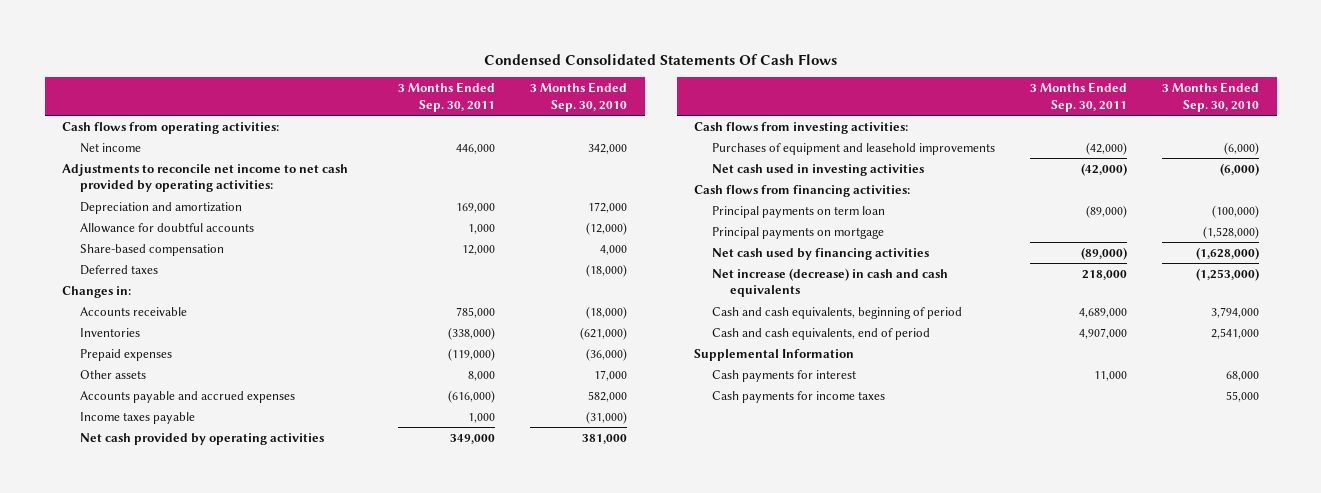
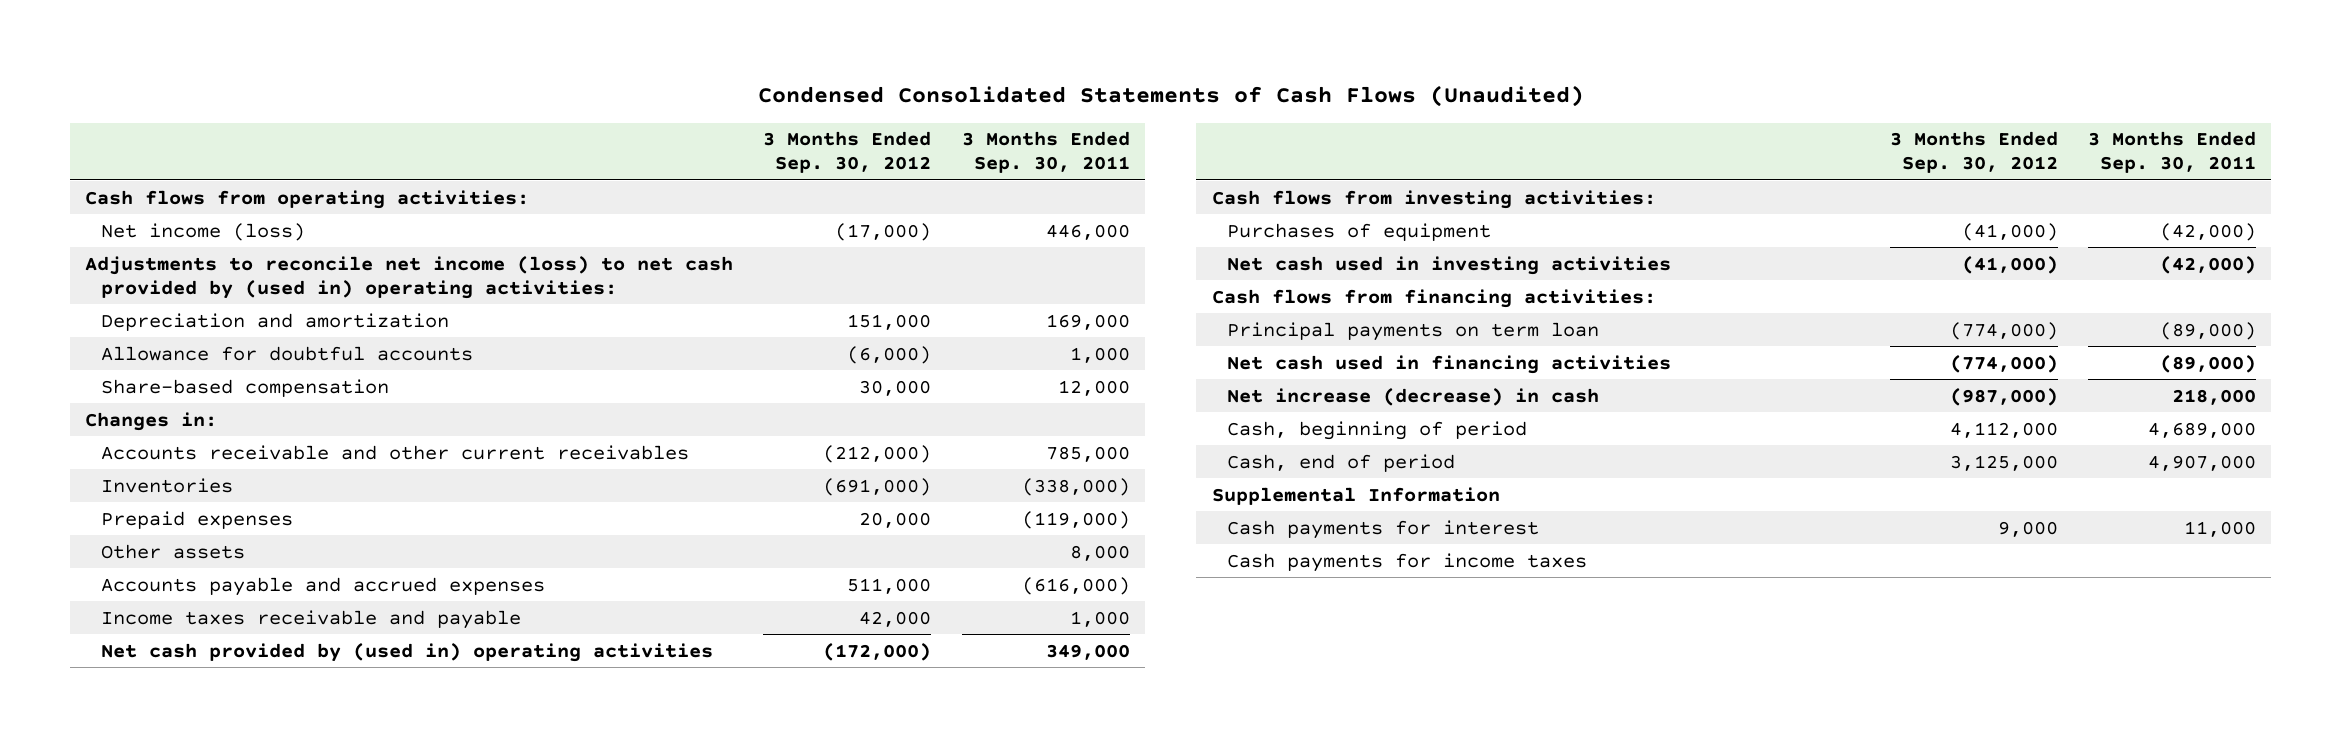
- Condensed Consolidated Statements Of Cash Flows
+ Condensed Consolidated Statements of Cash Flows (Unaudited)
- | 3 Months Ended Sep. 30, 2011 | 3 Months Ended Sep. 30, 2010
+ | 3 Months Ended Sep. 30, 2012 | 3 Months Ended Sep. 30, 2011
- Net income | 446,000 | 342,000
- Adjustments to reconcile net income to net cash provided by operating activities:
+ Net income (loss) | (17,000) | 446,000
+ Adjustments to reconcile net income (loss) to net cash provided by (used in) operating activities:
- Deferred taxes | | (18,000)
- Accounts receivable | 785,000 | (18,000)
+ Accounts receivable and other current receivables | (212,000) | 785,000
- Income taxes payable | 1,000 | (31,000)
- Net cash provided by operating activities | 349,000 | 381,000
+ Income taxes receivable and payable | 42,000 | 1,000
+ Net cash provided by (used in) operating activities | (172,000) | 349,000
- Purchases of equipment and leasehold improvements | (42,000) | (6,000)
+ Purchases of equipment | (41,000) | (42,000)
- Principal payments on mortgage | | (1,528,000)
- Net cash used by financing activities | (89,000) | (1,628,000)
- Net increase (decrease) in cash and cash equivalents | 218,000 | (1,253,000)
- Cash and cash equivalents, beginning of period | 4,689,000 | 3,794,000
- Cash and cash equivalents, end of period | 4,907,000 | 2,541,000
+ Net cash used in financing activities | (774,000) | (89,000)
+ Net increase (decrease) in cash | (987,000) | 218,000
+ Cash, beginning of period | 4,112,000 | 4,689,000
+ Cash, end of period | 3,125,000 | 4,907,000

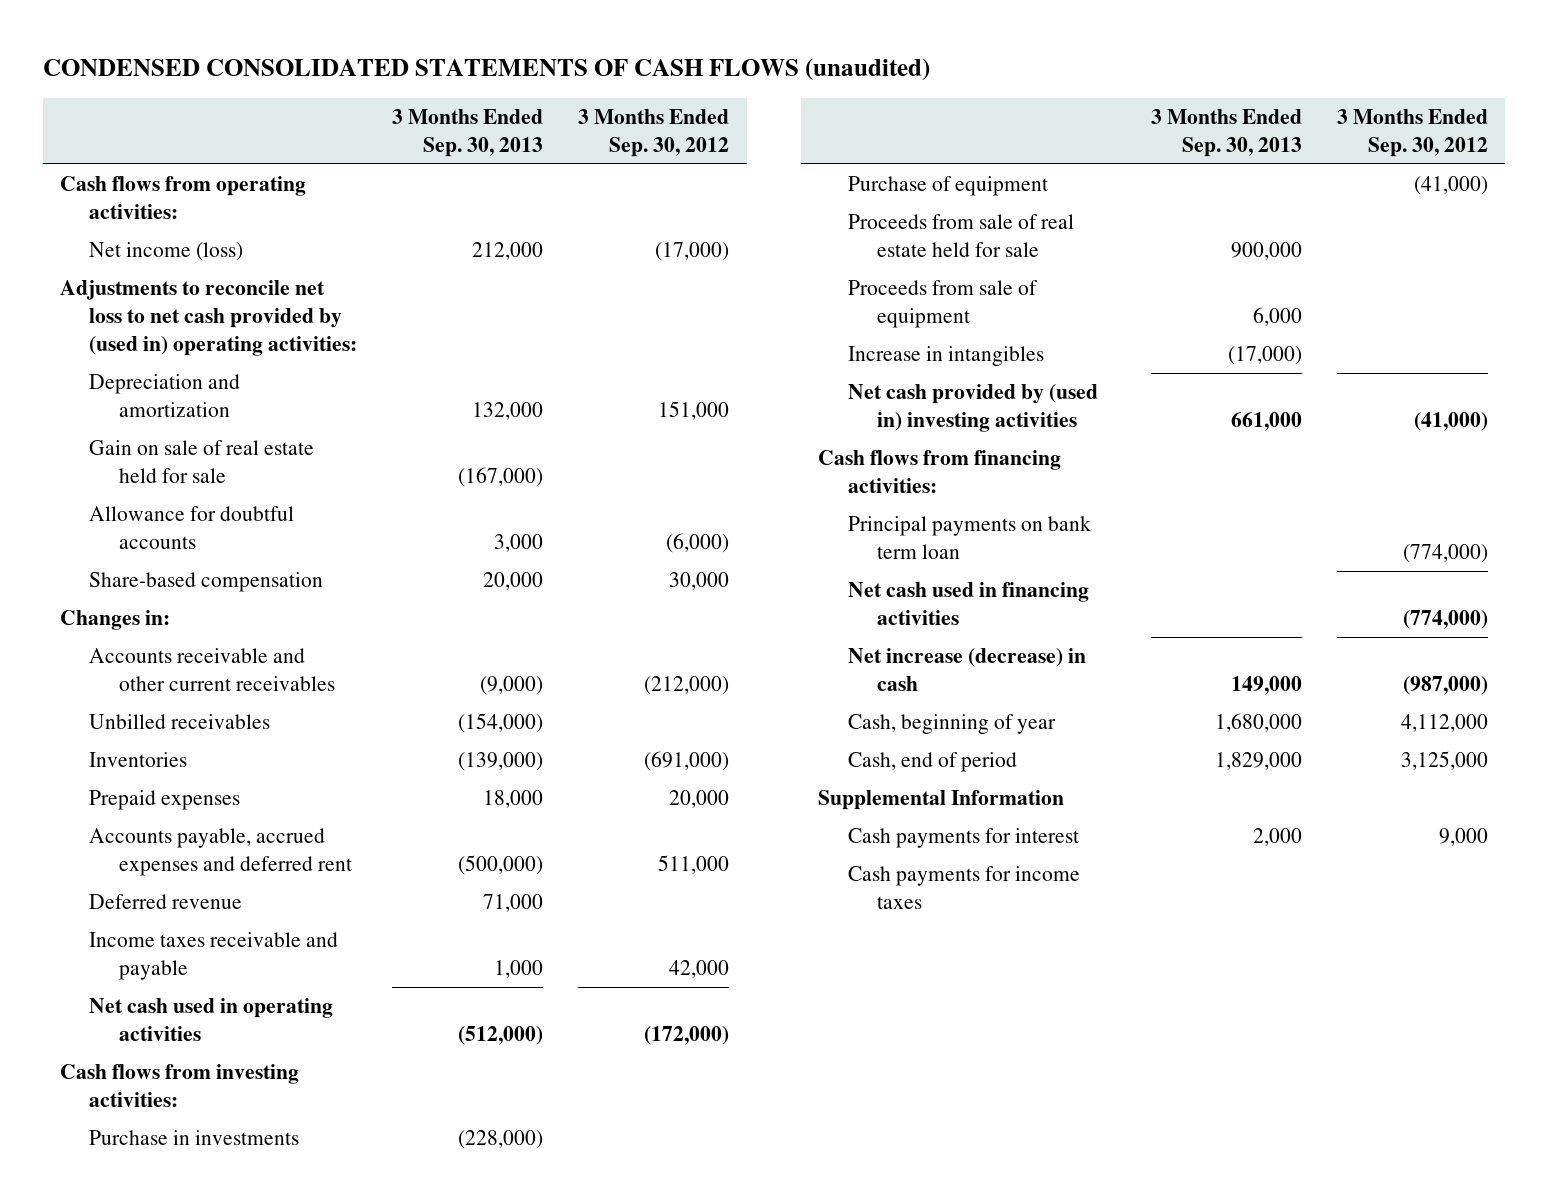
- Condensed Consolidated Statements of Cash Flows (Unaudited)
+ CONDENSED CONSOLIDATED STATEMENTS OF CASH FLOWS (unaudited)
- | 3 Months Ended Sep. 30, 2012 | 3 Months Ended Sep. 30, 2011
+ | 3 Months Ended Sep. 30, 2013 | 3 Months Ended Sep. 30, 2012
- Adjustments to reconcile net income (loss) to net cash provided by (used in) operating activities:
+ Adjustments to reconcile net loss to net cash provided by (used in) operating activities:
+ Gain on sale of real estate held for sale | (167,000) |
+ Unbilled receivables | (154,000) |
- Other assets | | 8,000
- Accounts payable and accrued expenses | 511,000 | (616,000)
+ Accounts payable, accrued expenses and deferred rent | (500,000) | 511,000
+ Deferred revenue | 71,000 |
- Net cash provided by (used in) operating activities | (172,000) | 349,000
+ Net cash used in operating activities | (512,000) | (172,000)
- Purchases of equipment | (41,000) | (42,000)
- Net cash used in investing activities | (41,000) | (42,000)
+ Purchase in investments | (228,000) |
+ Purchase of equipment | | (41,000)
+ Proceeds from sale of real estate held for sale | 900,000 |
+ Proceeds from sale of equipment | 6,000 |
+ Increase in intangibles | (17,000) |
+ Net cash provided by (used in) investing activities | 661,000 | (41,000)
- Principal payments on term loan | (774,000) | (89,000)
+ Principal payments on bank term loan | | (774,000)
- Cash, beginning of period | 4,112,000 | 4,689,000
+ Cash, beginning of year | 1,680,000 | 4,112,000

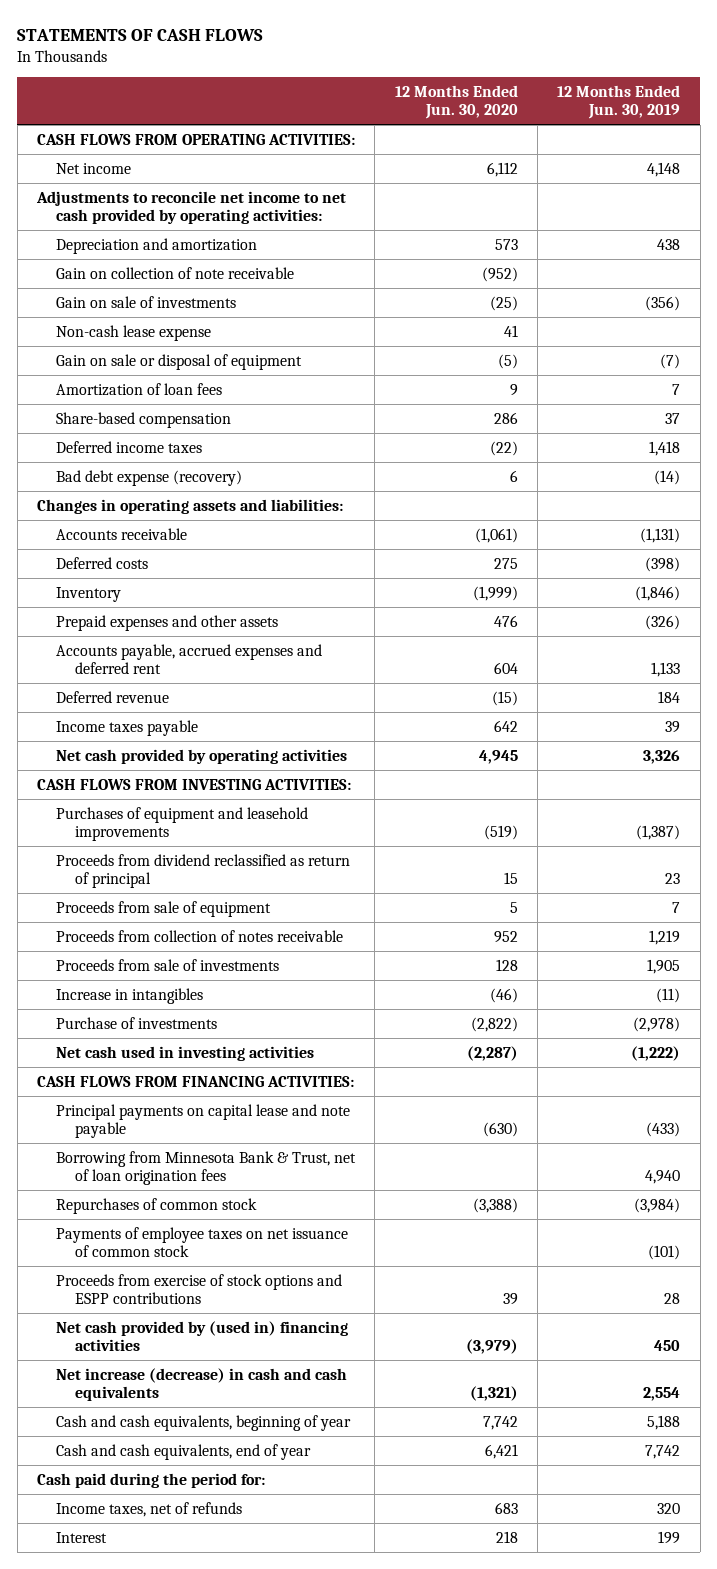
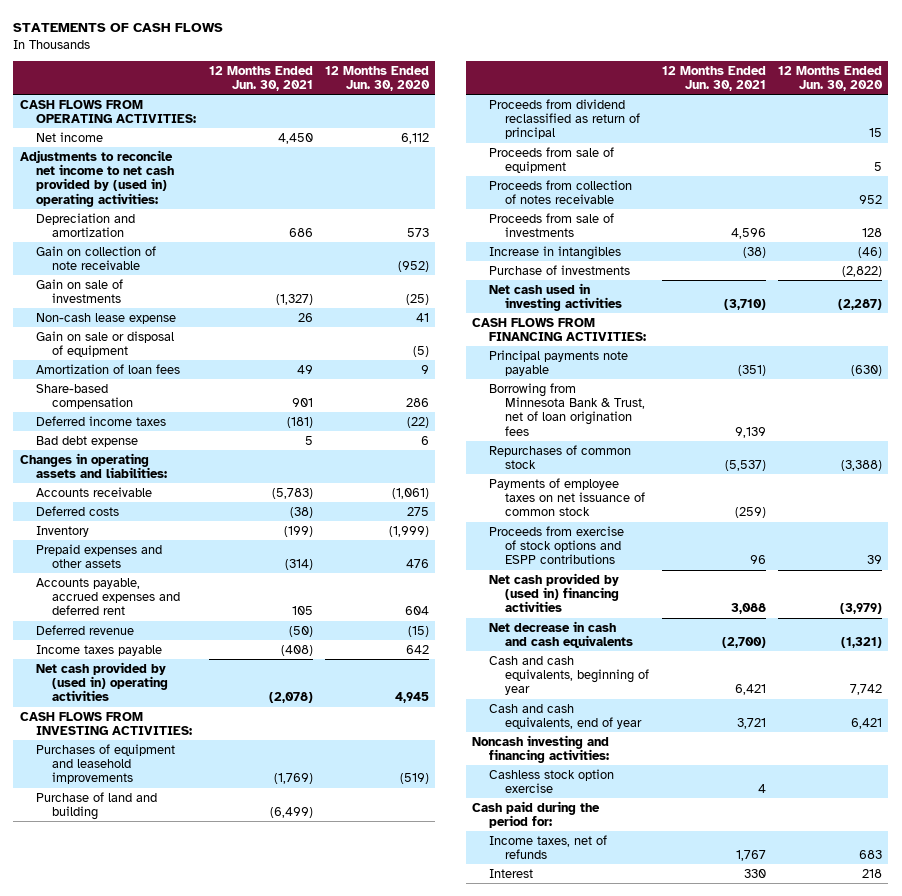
- | 12 Months Ended Jun. 30, 2020 | 12 Months Ended Jun. 30, 2019
+ | 12 Months Ended Jun. 30, 2021 | 12 Months Ended Jun. 30, 2020
- Adjustments to reconcile net income to net cash provided by operating activities:
+ Adjustments to reconcile net income to net cash provided by (used in) operating activities:
- Bad debt expense (recovery) | 6 | (14)
+ Bad debt expense | 5 | 6
- Net cash provided by operating activities | 4,945 | 3,326
+ Net cash provided by (used in) operating activities | (2,078) | 4,945
+ Purchase of land and building | (6,499) |
- Principal payments on capital lease and note payable | (630) | (433)
+ Principal payments note payable | (351) | (630)
- Net increase (decrease) in cash and cash equivalents | (1,321) | 2,554
+ Net decrease in cash and cash equivalents | (2,700) | (1,321)
+ Noncash investing and financing activities:
+ Cashless stock option exercise | 4 |

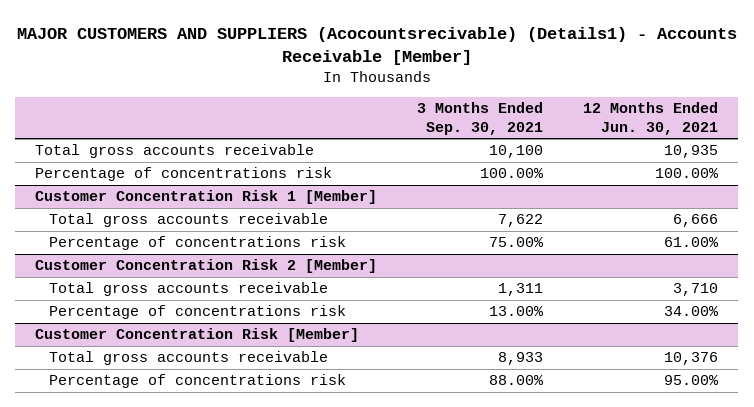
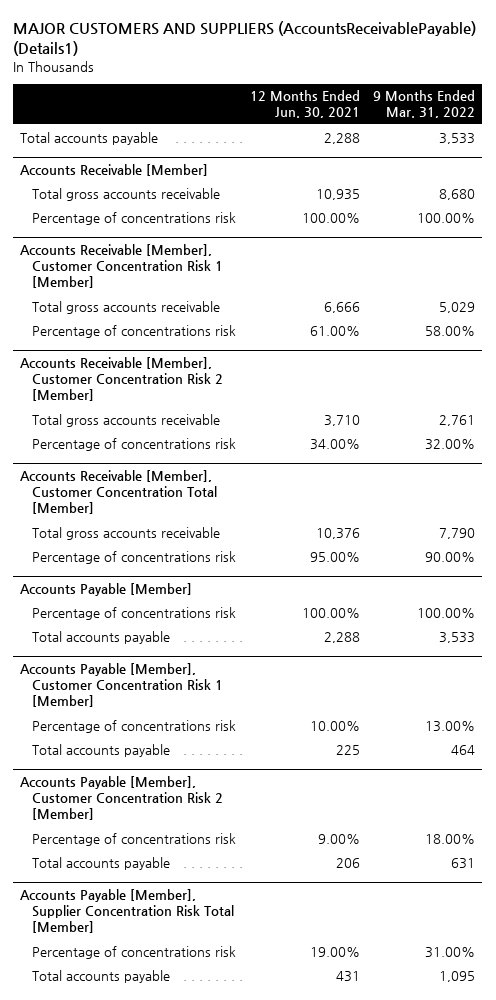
- MAJOR CUSTOMERS AND SUPPLIERS (Acocountsrecivable) (Details1) - Accounts Receivable [Member]
+ MAJOR CUSTOMERS AND SUPPLIERS (AccountsReceivablePayable) (Details1)
- | 3 Months Ended Sep. 30, 2021 | 12 Months Ended Jun. 30, 2021
+ | 12 Months Ended Jun. 30, 2021 | 9 Months Ended Mar. 31, 2022
+ Total accounts payable | 2,288 | 3,533
+ Accounts Receivable [Member]
- Customer Concentration Risk 1 [Member]
+ Accounts Receivable [Member], Customer Concentration Risk 1 [Member]
- Customer Concentration Risk 2 [Member]
+ Accounts Receivable [Member], Customer Concentration Risk 2 [Member]
- Customer Concentration Risk [Member]
+ Accounts Receivable [Member], Customer Concentration Total [Member]
+ Accounts Payable [Member]
+ Percentage of concentrations risk | 100.00% | 100.00%
+ Total accounts payable | 2,288 | 3,533
+ Accounts Payable [Member], Customer Concentration Risk 1 [Member]
+ Percentage of concentrations risk | 10.00% | 13.00%
+ Total accounts payable | 225 | 464
+ Accounts Payable [Member], Customer Concentration Risk 2 [Member]
+ Percentage of concentrations risk | 9.00% | 18.00%
+ Total accounts payable | 206 | 631
+ Accounts Payable [Member], Supplier Concentration Risk Total [Member]
+ Percentage of concentrations risk | 19.00% | 31.00%
+ Total accounts payable | 431 | 1,095

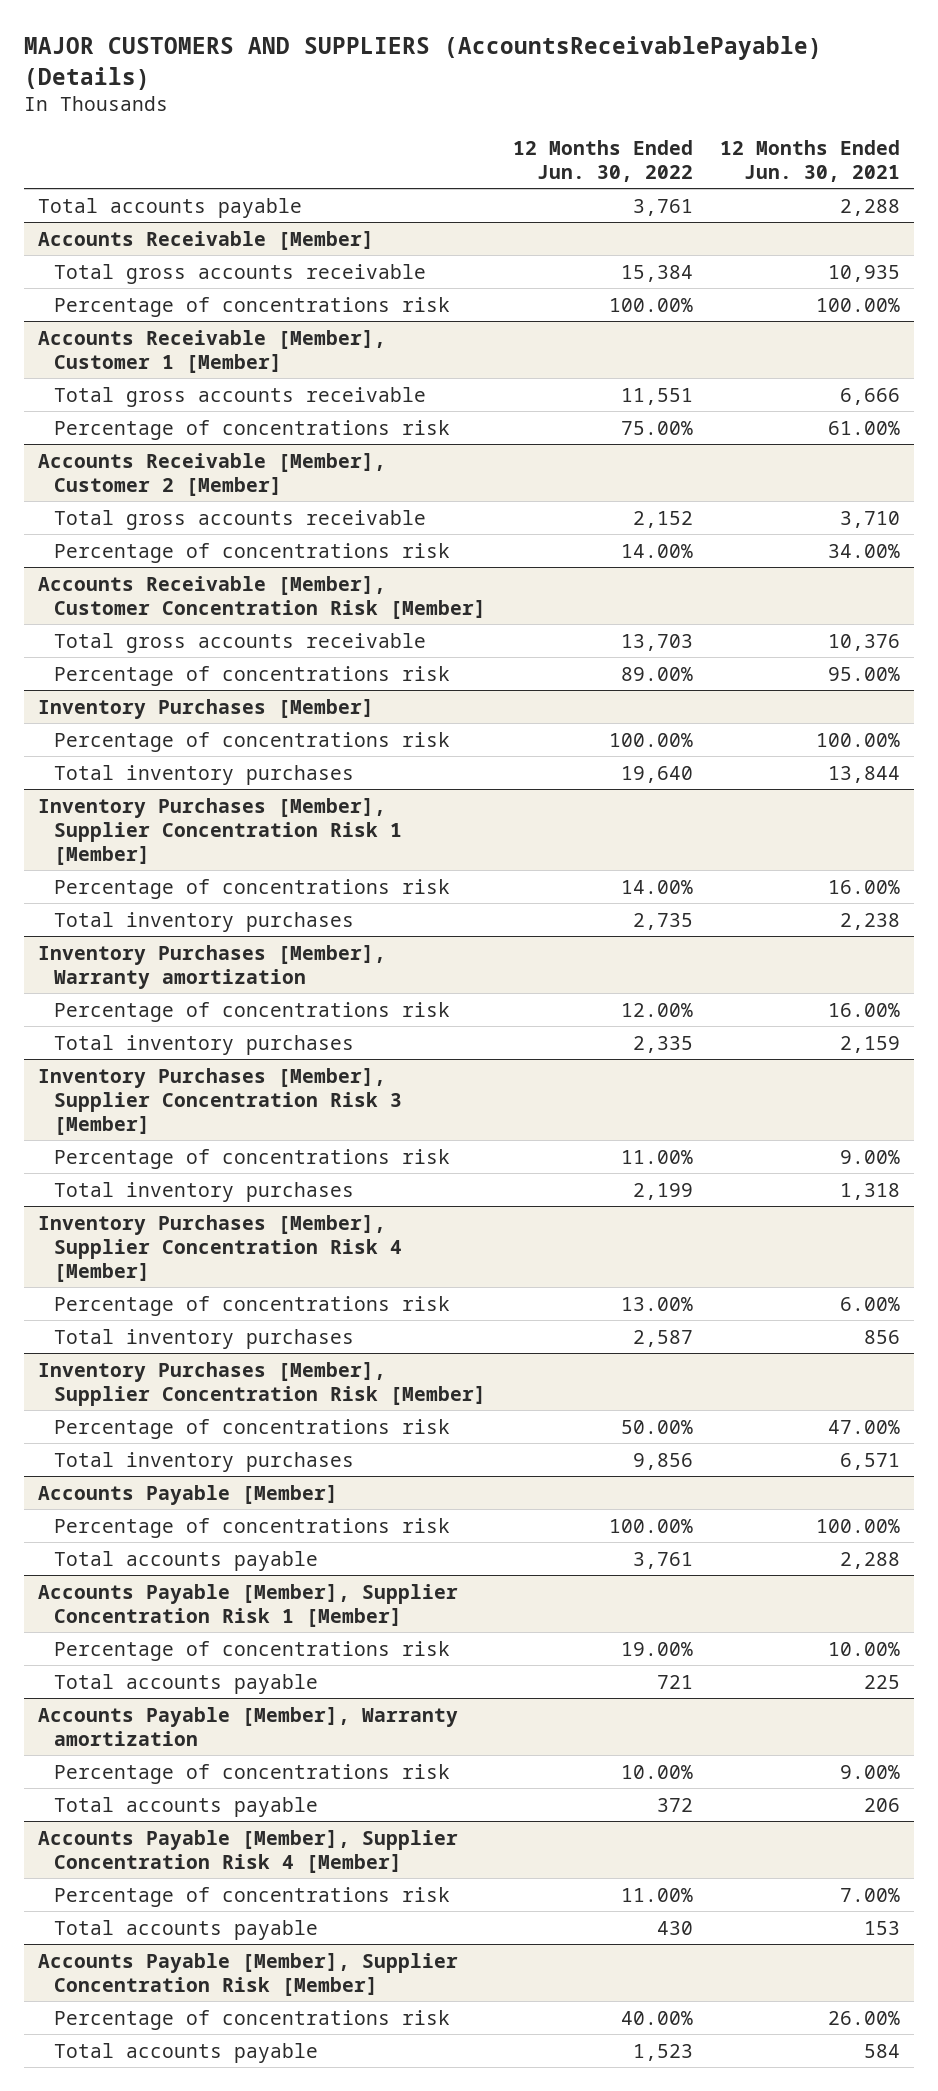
- MAJOR CUSTOMERS AND SUPPLIERS (AccountsReceivablePayable) (Details1)
+ MAJOR CUSTOMERS AND SUPPLIERS (AccountsReceivablePayable) (Details)
- | 12 Months Ended Jun. 30, 2021 | 9 Months Ended Mar. 31, 2022
+ | 12 Months Ended Jun. 30, 2022 | 12 Months Ended Jun. 30, 2021
- Accounts Receivable [Member], Customer Concentration Risk 1 [Member]
+ Accounts Receivable [Member], Customer 1 [Member]
- Accounts Receivable [Member], Customer Concentration Risk 2 [Member]
+ Accounts Receivable [Member], Customer 2 [Member]
- Accounts Receivable [Member], Customer Concentration Total [Member]
+ Accounts Receivable [Member], Customer Concentration Risk [Member]
+ Inventory Purchases [Member]
+ Percentage of concentrations risk | 100.00% | 100.00%
+ Total inventory purchases | 19,640 | 13,844
+ Inventory Purchases [Member], Supplier Concentration Risk 1 [Member]
+ Percentage of concentrations risk | 14.00% | 16.00%
+ Total inventory purchases | 2,735 | 2,238
+ Inventory Purchases [Member], Warranty amortization
+ Percentage of concentrations risk | 12.00% | 16.00%
+ Total inventory purchases | 2,335 | 2,159
+ Inventory Purchases [Member], Supplier Concentration Risk 3 [Member]
+ Percentage of concentrations risk | 11.00% | 9.00%
+ Total inventory purchases | 2,199 | 1,318
+ Inventory Purchases [Member], Supplier Concentration Risk 4 [Member]
+ Percentage of concentrations risk | 13.00% | 6.00%
+ Total inventory purchases | 2,587 | 856
+ Inventory Purchases [Member], Supplier Concentration Risk [Member]
+ Percentage of concentrations risk | 50.00% | 47.00%
+ Total inventory purchases | 9,856 | 6,571
- Accounts Payable [Member], Customer Concentration Risk 1 [Member]
+ Accounts Payable [Member], Supplier Concentration Risk 1 [Member]
- Accounts Payable [Member], Customer Concentration Risk 2 [Member]
+ Accounts Payable [Member], Warranty amortization
- Accounts Payable [Member], Supplier Concentration Risk Total [Member]
- Percentage of concentrations risk | 19.00% | 31.00%
- Total accounts payable | 431 | 1,095
+ Accounts Payable [Member], Supplier Concentration Risk 4 [Member]
+ Percentage of concentrations risk | 11.00% | 7.00%
+ Total accounts payable | 430 | 153
+ Accounts Payable [Member], Supplier Concentration Risk [Member]
+ Percentage of concentrations risk | 40.00% | 26.00%
+ Total accounts payable | 1,523 | 584

